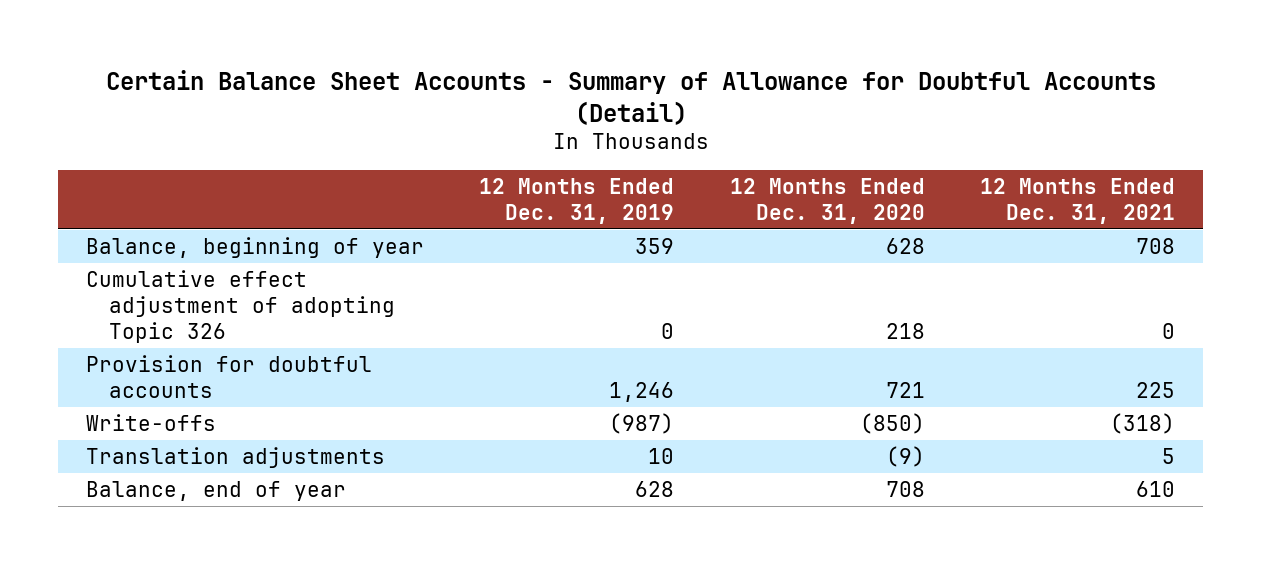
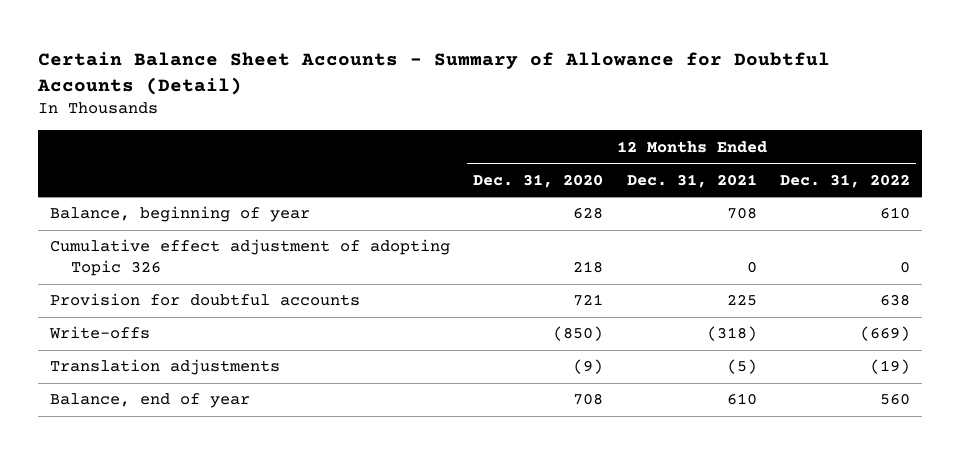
- | 12 Months Ended Dec. 31, 2019 | 12 Months Ended Dec. 31, 2020 | 12 Months Ended Dec. 31, 2021
+ | 12 Months Ended Dec. 31, 2020 | 12 Months Ended Dec. 31, 2021 | 12 Months Ended Dec. 31, 2022
- Translation adjustments | 10 | (9) | 5
+ Translation adjustments | (9) | (5) | (19)

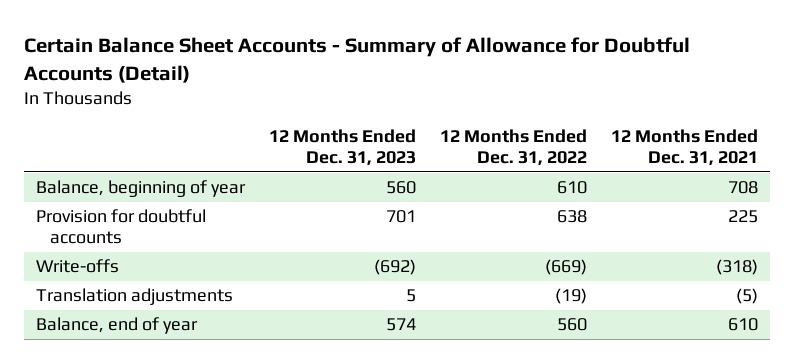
- | 12 Months Ended Dec. 31, 2020 | 12 Months Ended Dec. 31, 2021 | 12 Months Ended Dec. 31, 2022
+ | 12 Months Ended Dec. 31, 2023 | 12 Months Ended Dec. 31, 2022 | 12 Months Ended Dec. 31, 2021
- Cumulative effect adjustment of adopting Topic 326 | 218 | 0 | 0

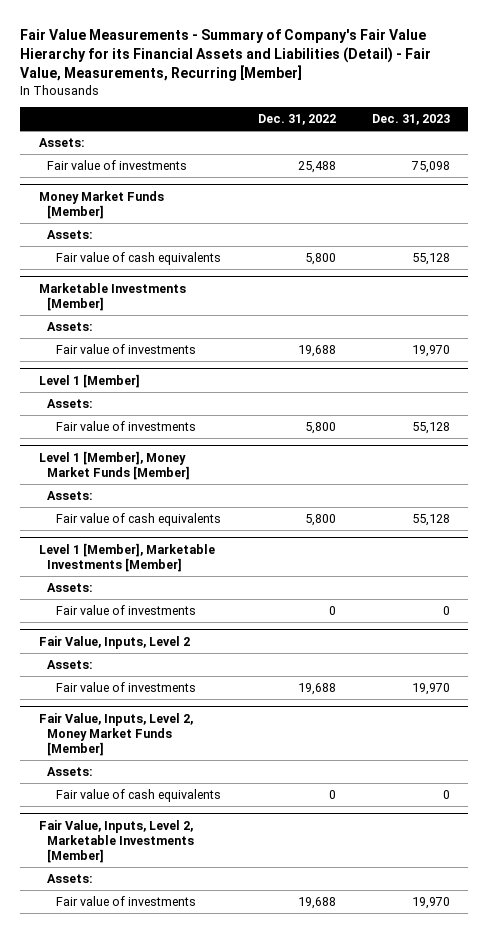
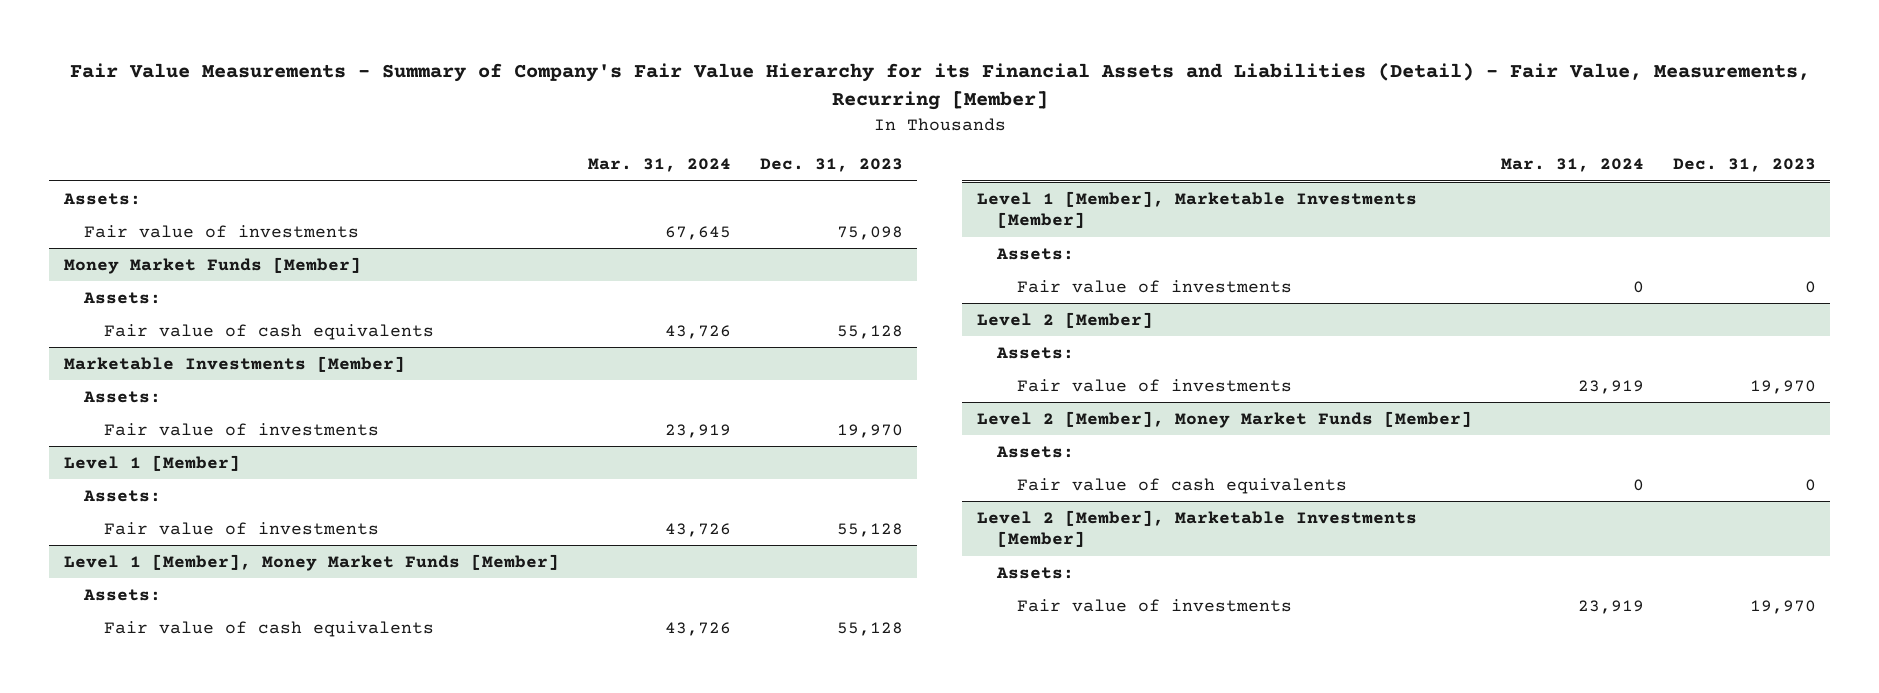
- | Dec. 31, 2022 | Dec. 31, 2023
+ | Mar. 31, 2024 | Dec. 31, 2023
- Fair Value, Inputs, Level 2
+ Level 2 [Member]
- Fair Value, Inputs, Level 2, Money Market Funds [Member]
+ Level 2 [Member], Money Market Funds [Member]
- Fair Value, Inputs, Level 2, Marketable Investments [Member]
+ Level 2 [Member], Marketable Investments [Member]

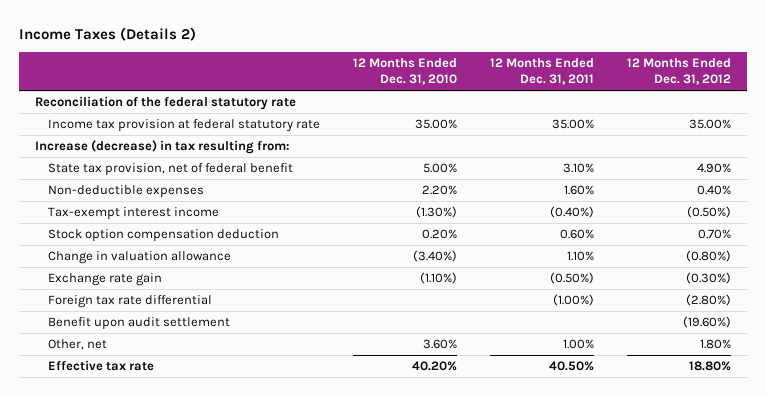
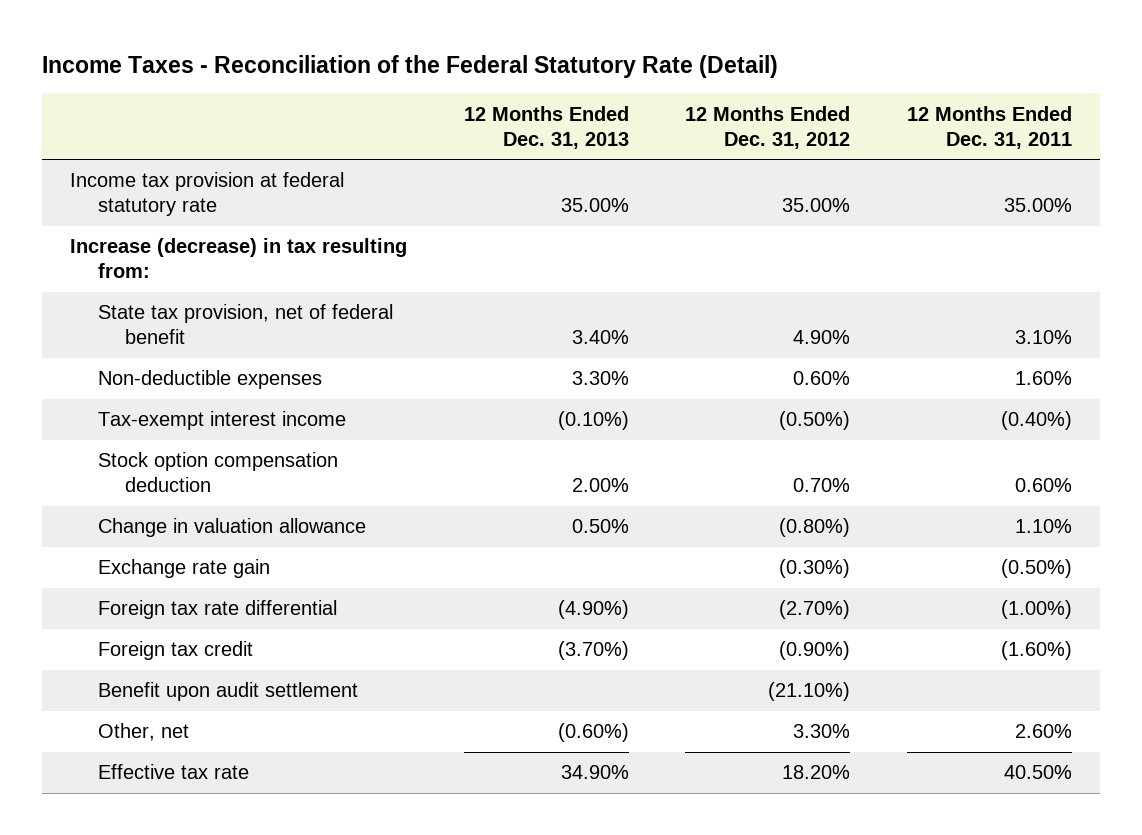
- Income Taxes (Details 2)
+ Income Taxes - Reconciliation of the Federal Statutory Rate (Detail)
- | 12 Months Ended Dec. 31, 2010 | 12 Months Ended Dec. 31, 2011 | 12 Months Ended Dec. 31, 2012
+ | 12 Months Ended Dec. 31, 2013 | 12 Months Ended Dec. 31, 2012 | 12 Months Ended Dec. 31, 2011
- Reconciliation of the federal statutory rate
- Non-deductible expenses | 2.20% | 1.60% | 0.40%
+ Non-deductible expenses | 3.30% | 0.60% | 1.60%
- Foreign tax rate differential | | (1.00%) | (2.80%)
- Benefit upon audit settlement | | | (19.60%)
- Other, net | 3.60% | 1.00% | 1.80%
- Effective tax rate | 40.20% | 40.50% | 18.80%
+ Foreign tax rate differential | (4.90%) | (2.70%) | (1.00%)
+ Foreign tax credit | (3.70%) | (0.90%) | (1.60%)
+ Benefit upon audit settlement | | (21.10%) |
+ Other, net | (0.60%) | 3.30% | 2.60%
+ Effective tax rate | 34.90% | 18.20% | 40.50%

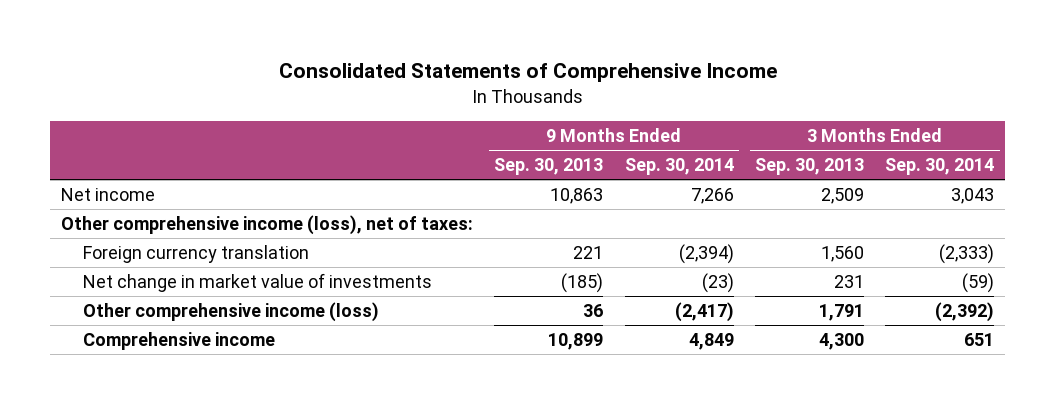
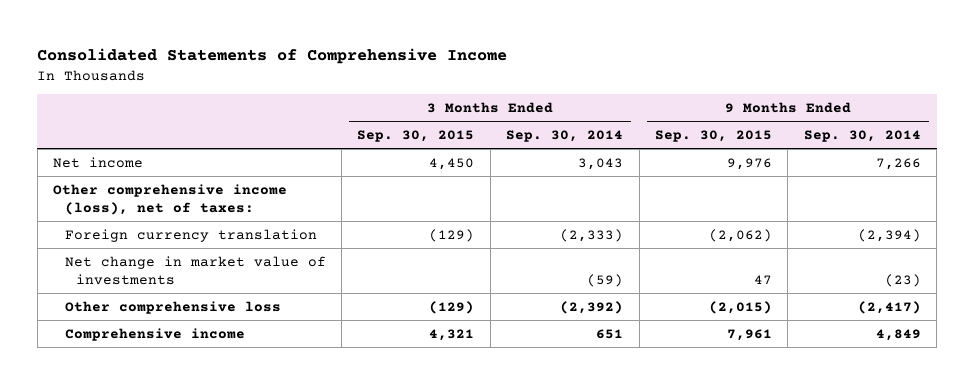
- | 9 Months Ended Sep. 30, 2013 | 9 Months Ended Sep. 30, 2014 | 3 Months Ended Sep. 30, 2013 | 3 Months Ended Sep. 30, 2014
+ | 3 Months Ended Sep. 30, 2015 | 3 Months Ended Sep. 30, 2014 | 9 Months Ended Sep. 30, 2015 | 9 Months Ended Sep. 30, 2014
- Other comprehensive income (loss) | 36 | (2,417) | 1,791 | (2,392)
+ Other comprehensive loss | (129) | (2,392) | (2,015) | (2,417)

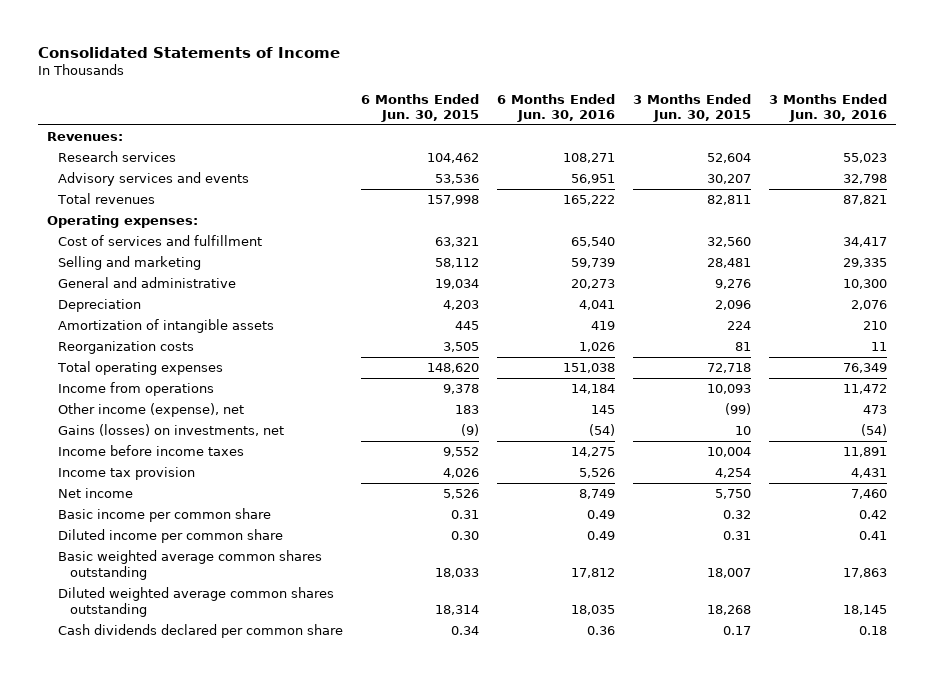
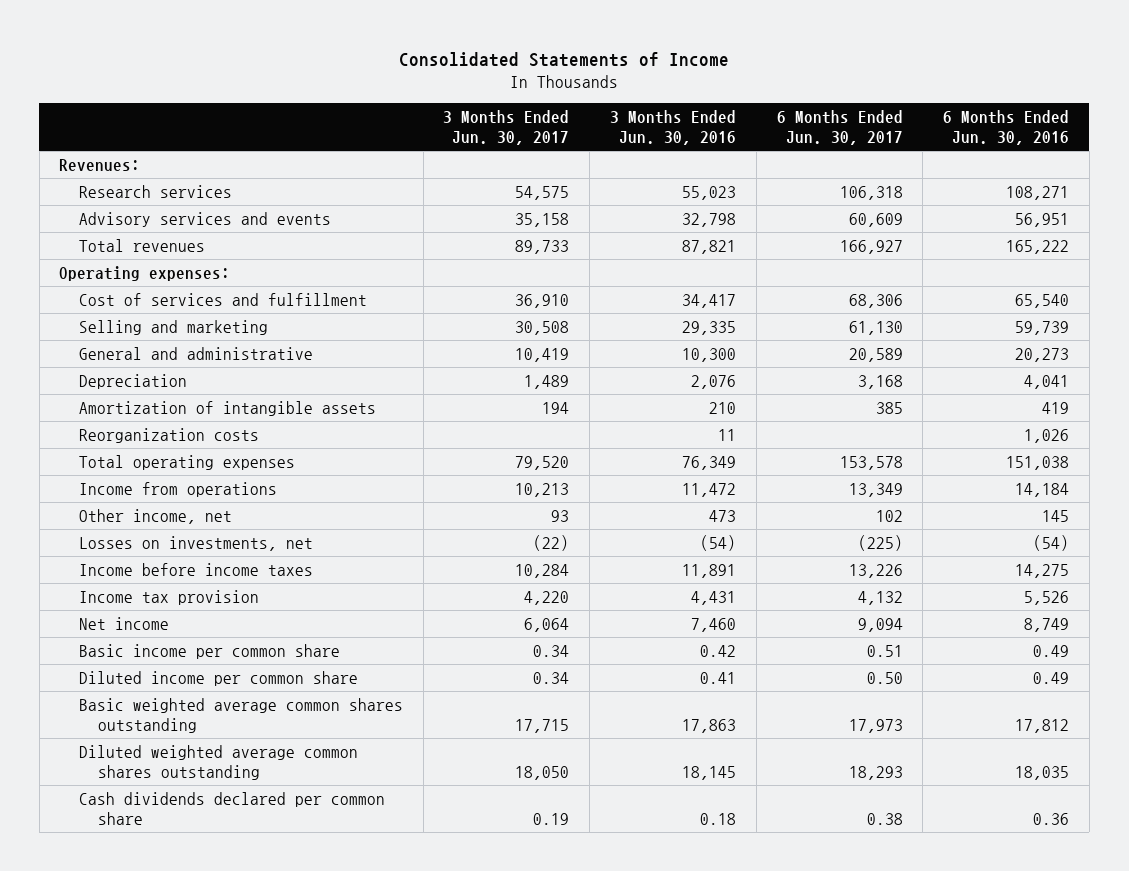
- | 6 Months Ended Jun. 30, 2015 | 6 Months Ended Jun. 30, 2016 | 3 Months Ended Jun. 30, 2015 | 3 Months Ended Jun. 30, 2016
+ | 3 Months Ended Jun. 30, 2017 | 3 Months Ended Jun. 30, 2016 | 6 Months Ended Jun. 30, 2017 | 6 Months Ended Jun. 30, 2016
- Other income (expense), net | 183 | 145 | (99) | 473
- Gains (losses) on investments, net | (9) | (54) | 10 | (54)
+ Other income, net | 93 | 473 | 102 | 145
+ Losses on investments, net | (22) | (54) | (225) | (54)

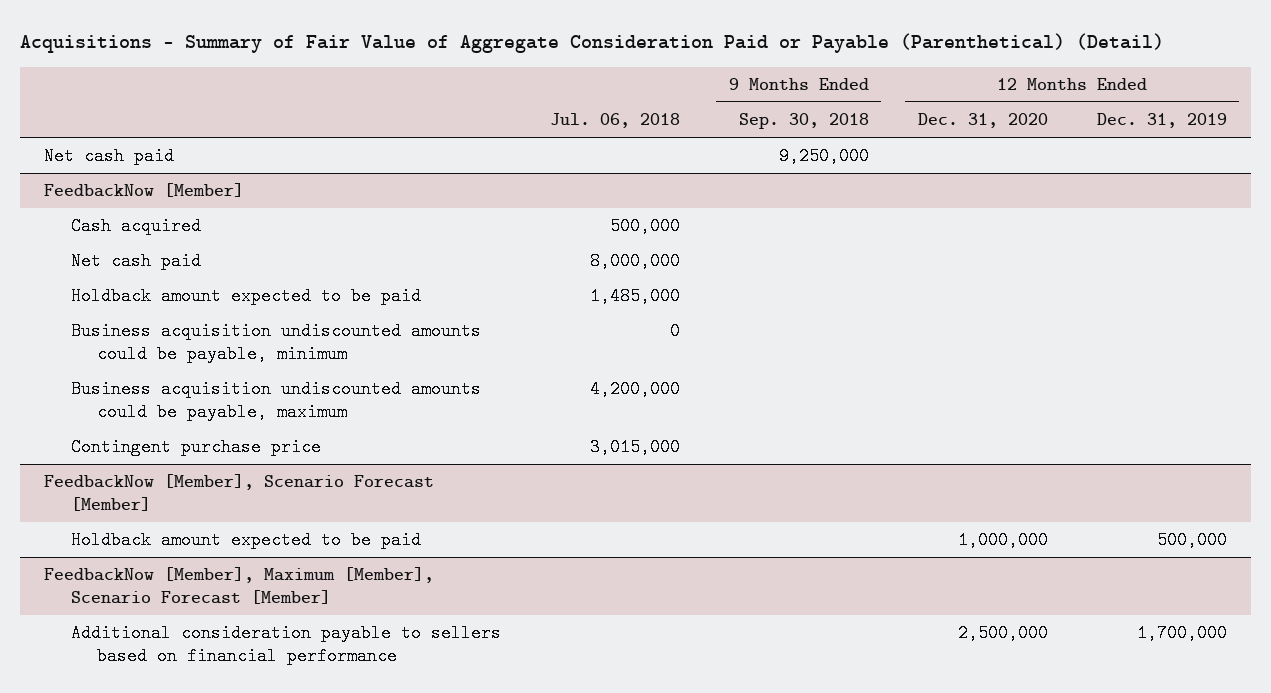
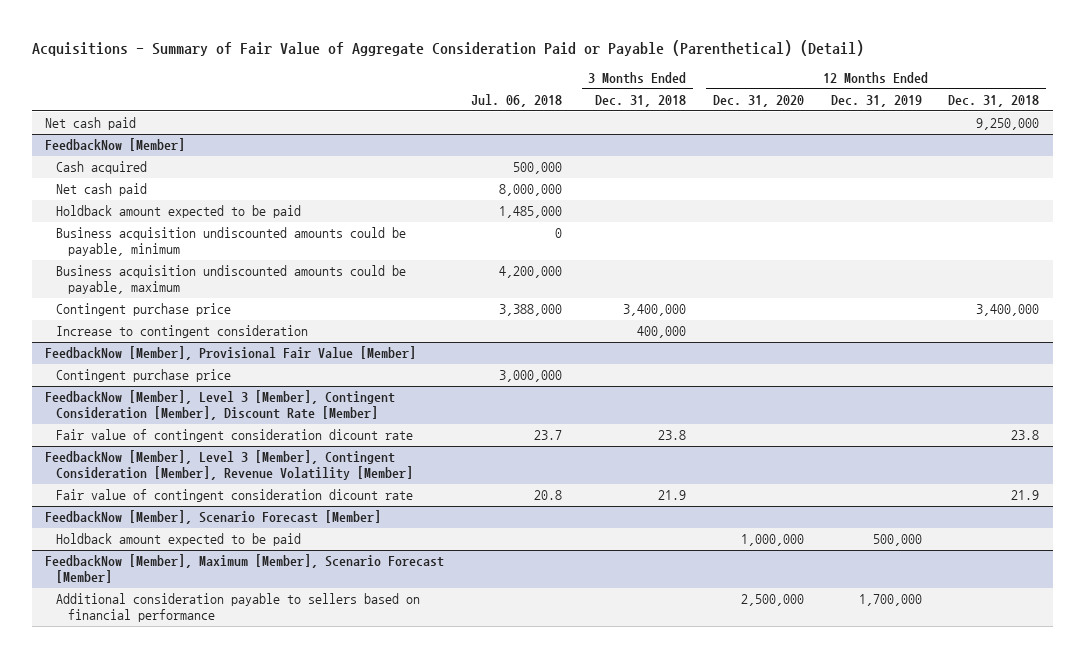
- | Jul. 06, 2018 | 9 Months Ended Sep. 30, 2018 | 12 Months Ended Dec. 31, 2020 | 12 Months Ended Dec. 31, 2019
+ | Jul. 06, 2018 | 3 Months Ended Dec. 31, 2018 | 12 Months Ended Dec. 31, 2020 | 12 Months Ended Dec. 31, 2019 | 12 Months Ended Dec. 31, 2018
@ FeedbackNow [Member]
- Contingent purchase price | 3,015,000 | | |
+ Contingent purchase price | 3,388,000 | 3,400,000 | | | 3,400,000
+ Increase to contingent consideration | | 400,000 | | |
+ FeedbackNow [Member], Provisional Fair Value [Member]
+ Contingent purchase price | 3,000,000 | | | |
+ FeedbackNow [Member], Level 3 [Member], Contingent Consideration [Member], Discount Rate [Member]
+ Fair value of contingent consideration dicount rate | 23.7 | 23.8 | | | 23.8
+ FeedbackNow [Member], Level 3 [Member], Contingent Consideration [Member], Revenue Volatility [Member]
+ Fair value of contingent consideration dicount rate | 20.8 | 21.9 | | | 21.9

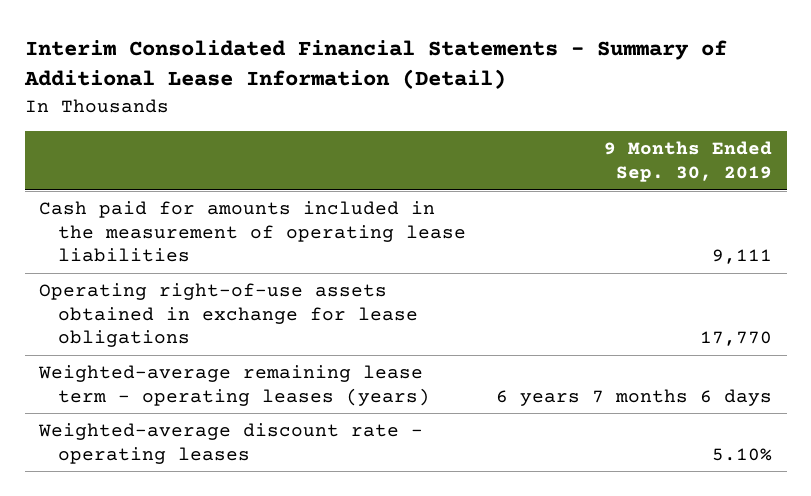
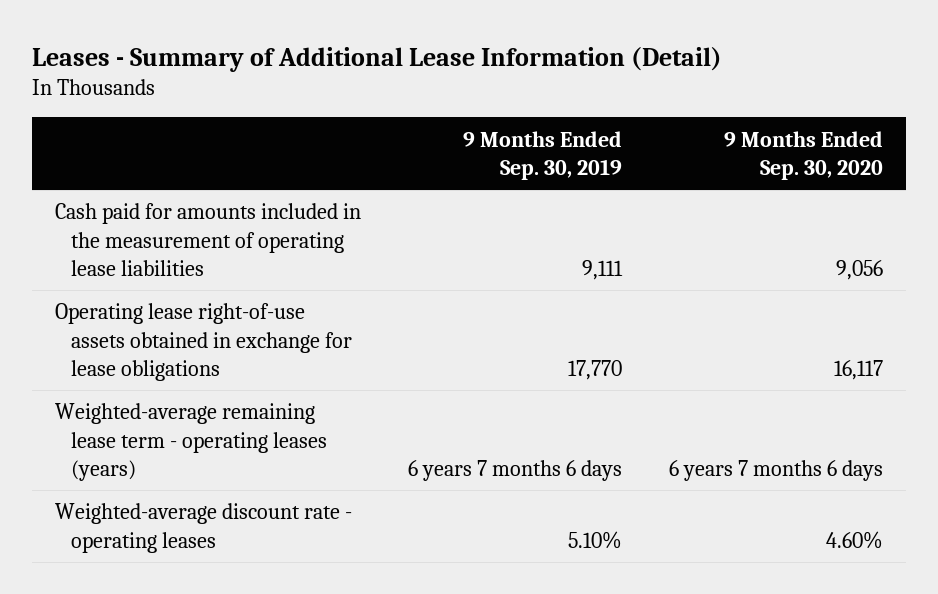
- Interim Consolidated Financial Statements - Summary of Additional Lease Information (Detail)
+ Leases - Summary of Additional Lease Information (Detail)
- | 9 Months Ended Sep. 30, 2019
+ | 9 Months Ended Sep. 30, 2019 | 9 Months Ended Sep. 30, 2020
- Operating right-of-use assets obtained in exchange for lease obligations | 17,770
+ Operating lease right-of-use assets obtained in exchange for lease obligations | 17,770 | 16,117

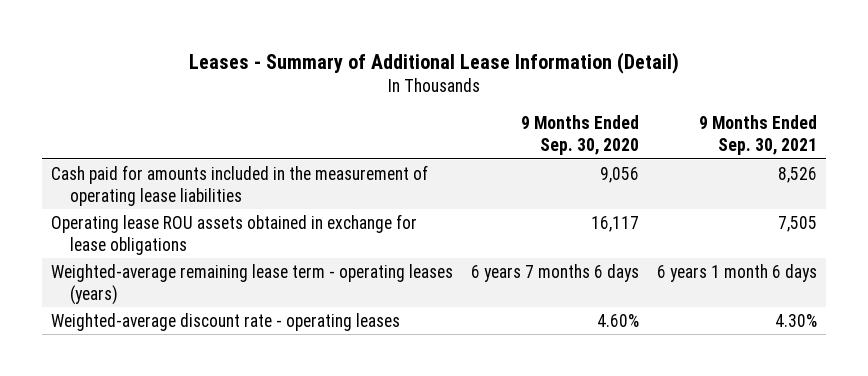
- | 9 Months Ended Sep. 30, 2019 | 9 Months Ended Sep. 30, 2020
+ | 9 Months Ended Sep. 30, 2020 | 9 Months Ended Sep. 30, 2021
- Operating lease right-of-use assets obtained in exchange for lease obligations | 17,770 | 16,117
+ Operating lease ROU assets obtained in exchange for lease obligations | 16,117 | 7,505

